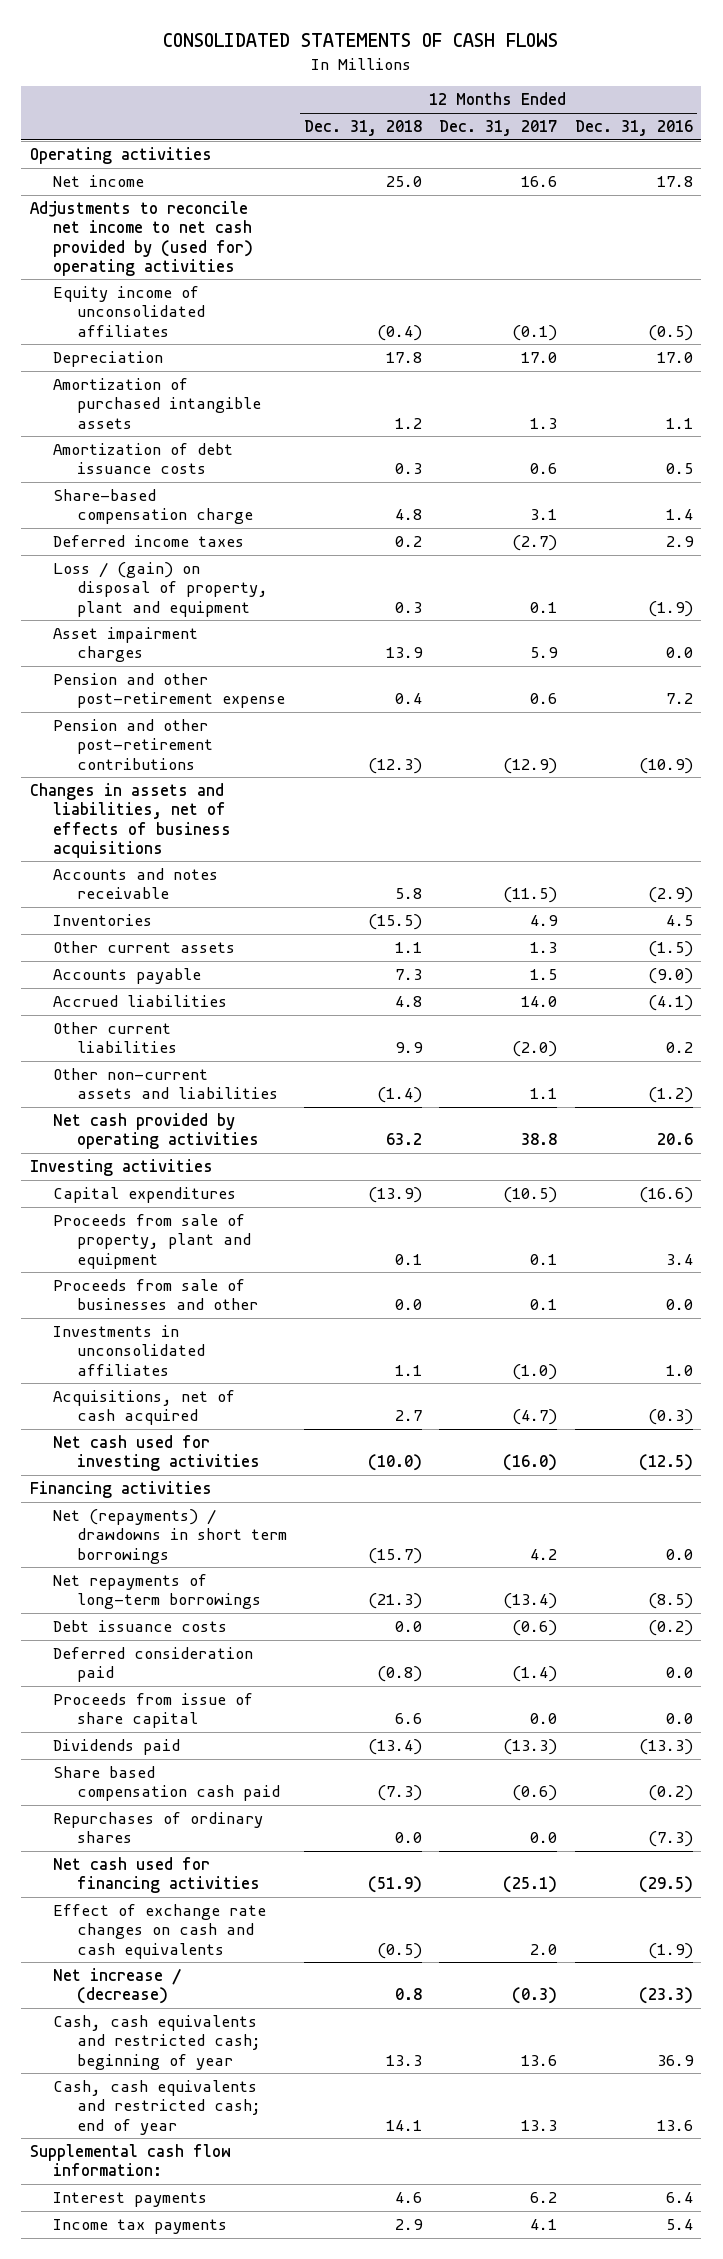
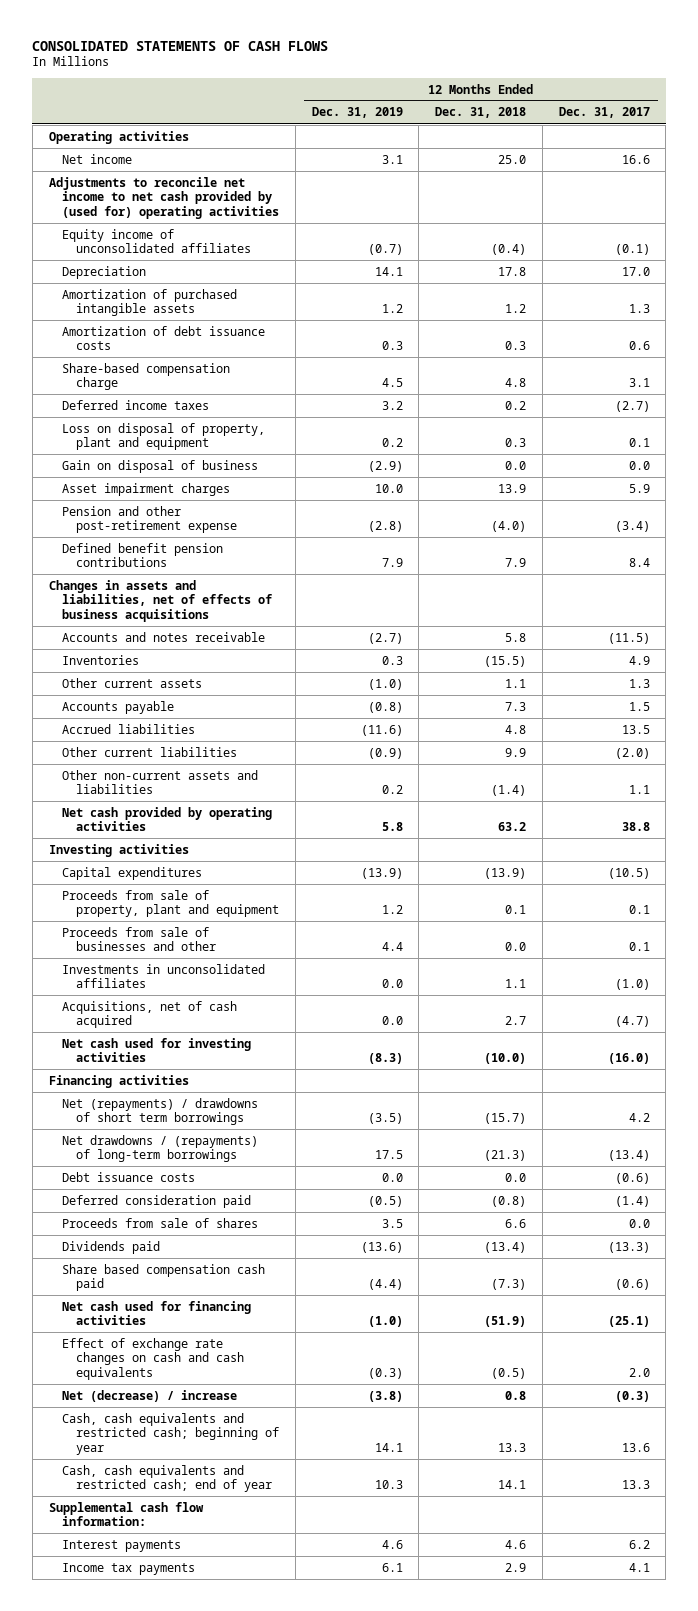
- | 12 Months Ended Dec. 31, 2018 | 12 Months Ended Dec. 31, 2017 | 12 Months Ended Dec. 31, 2016
+ | 12 Months Ended Dec. 31, 2019 | 12 Months Ended Dec. 31, 2018 | 12 Months Ended Dec. 31, 2017
- Loss / (gain) on disposal of property, plant and equipment | 0.3 | 0.1 | (1.9)
+ Loss on disposal of property, plant and equipment | 0.2 | 0.3 | 0.1
+ Gain on disposal of business | (2.9) | 0.0 | 0.0
- Pension and other post-retirement expense | 0.4 | 0.6 | 7.2
- Pension and other post-retirement contributions | (12.3) | (12.9) | (10.9)
+ Pension and other post-retirement expense | (2.8) | (4.0) | (3.4)
+ Defined benefit pension contributions | 7.9 | 7.9 | 8.4
- Accrued liabilities | 4.8 | 14.0 | (4.1)
+ Accrued liabilities | (11.6) | 4.8 | 13.5
- Net (repayments) / drawdowns in short term borrowings | (15.7) | 4.2 | 0.0
- Net repayments of long-term borrowings | (21.3) | (13.4) | (8.5)
+ Net (repayments) / drawdowns of short term borrowings | (3.5) | (15.7) | 4.2
+ Net drawdowns / (repayments) of long-term borrowings | 17.5 | (21.3) | (13.4)
- Proceeds from issue of share capital | 6.6 | 0.0 | 0.0
+ Proceeds from sale of shares | 3.5 | 6.6 | 0.0
- Repurchases of ordinary shares | 0.0 | 0.0 | (7.3)
- Net increase / (decrease) | 0.8 | (0.3) | (23.3)
+ Net (decrease) / increase | (3.8) | 0.8 | (0.3)

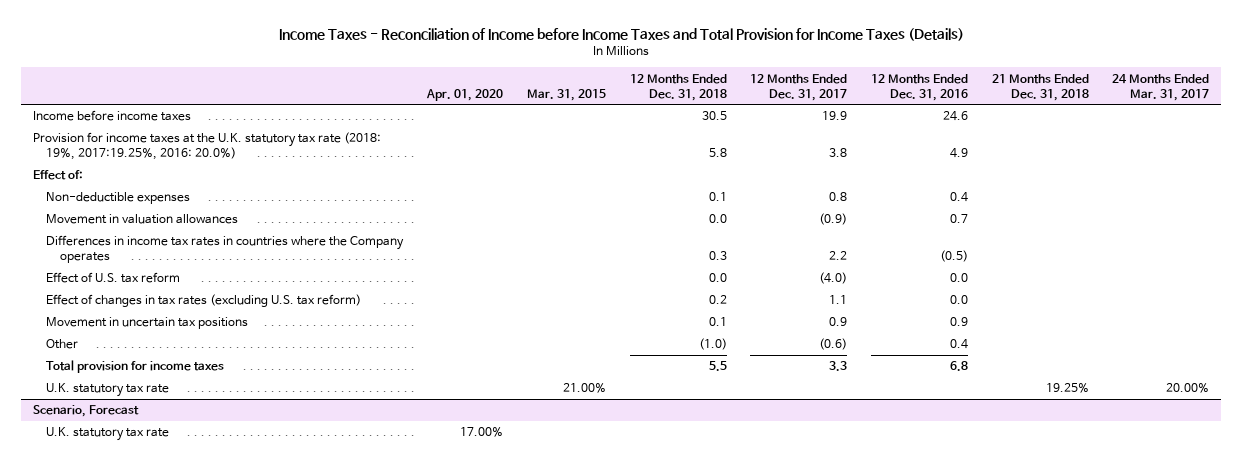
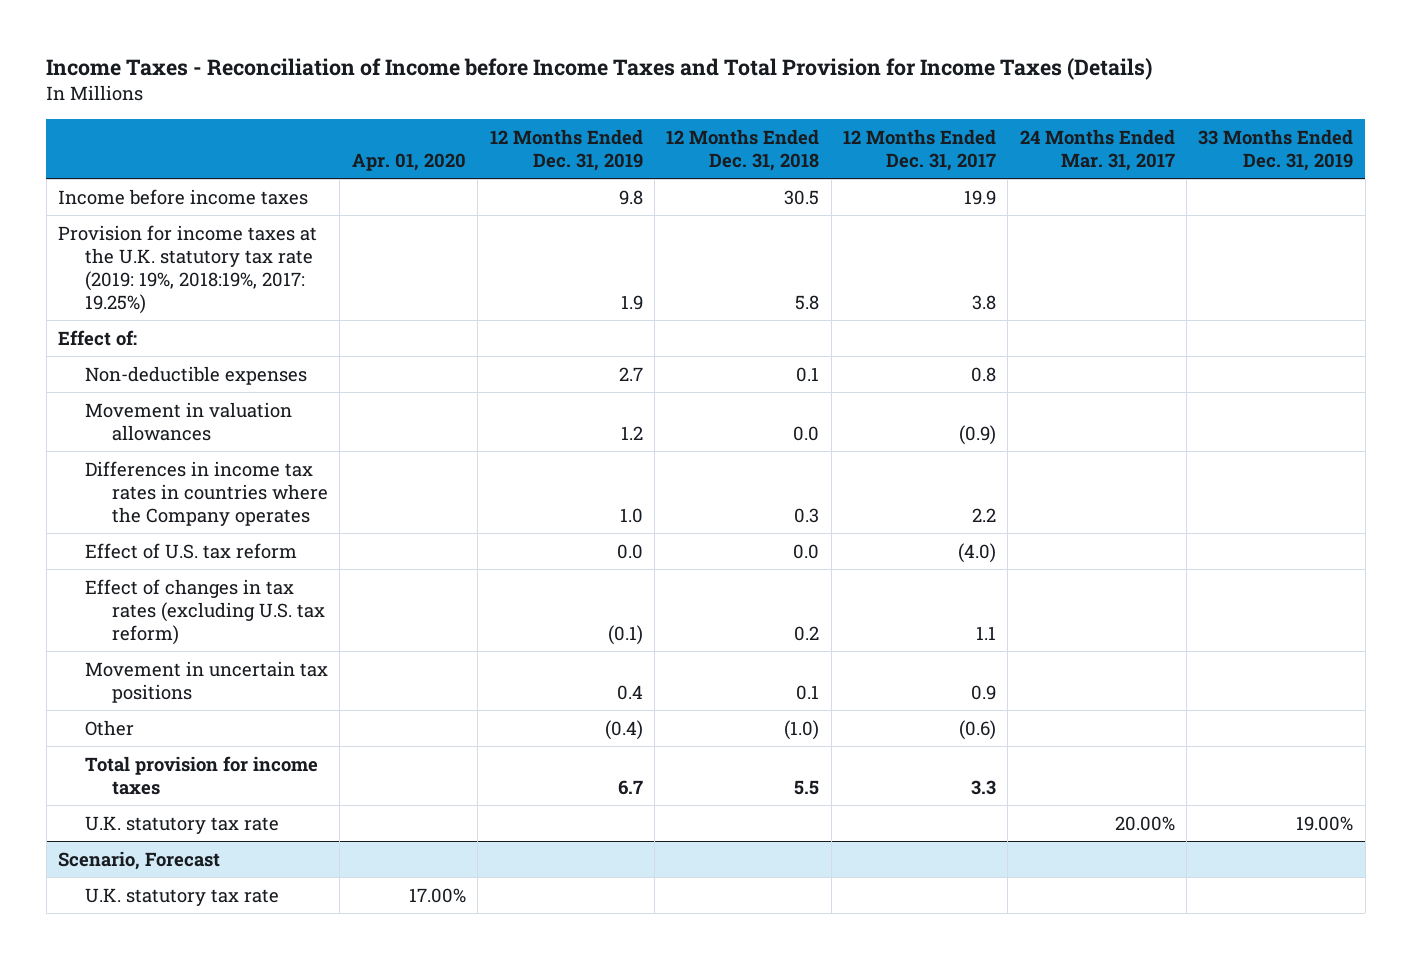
- | Apr. 01, 2020 | Mar. 31, 2015 | 12 Months Ended Dec. 31, 2018 | 12 Months Ended Dec. 31, 2017 | 12 Months Ended Dec. 31, 2016 | 21 Months Ended Dec. 31, 2018 | 24 Months Ended Mar. 31, 2017
+ | Apr. 01, 2020 | 12 Months Ended Dec. 31, 2019 | 12 Months Ended Dec. 31, 2018 | 12 Months Ended Dec. 31, 2017 | 24 Months Ended Mar. 31, 2017 | 33 Months Ended Dec. 31, 2019
- Provision for income taxes at the U.K. statutory tax rate (2018: 19%, 2017:19.25%, 2016: 20.0%) | | | 5.8 | 3.8 | 4.9 | |
+ Provision for income taxes at the U.K. statutory tax rate (2019: 19%, 2018:19%, 2017: 19.25%) | | 1.9 | 5.8 | 3.8 | |

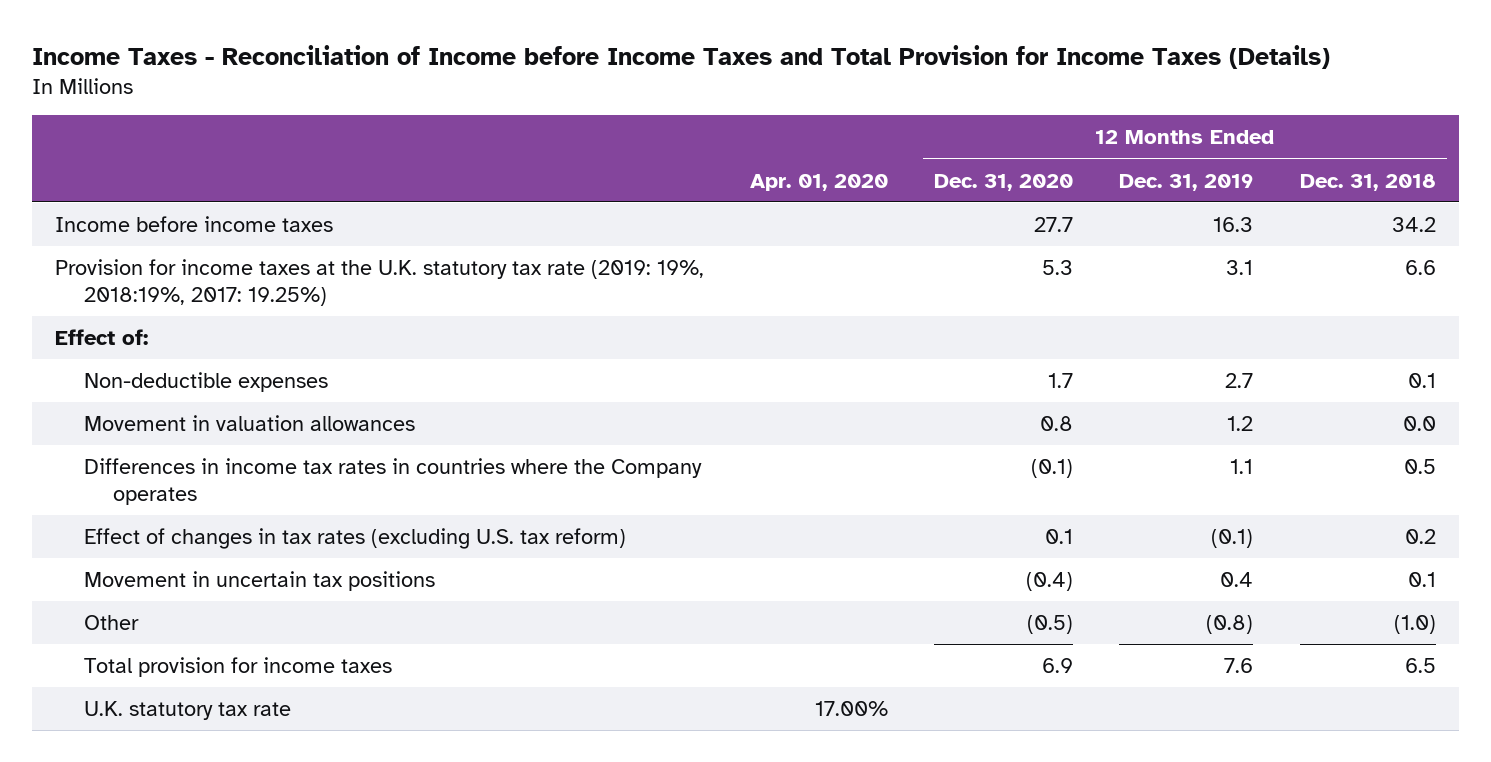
- | Apr. 01, 2020 | 12 Months Ended Dec. 31, 2019 | 12 Months Ended Dec. 31, 2018 | 12 Months Ended Dec. 31, 2017 | 24 Months Ended Mar. 31, 2017 | 33 Months Ended Dec. 31, 2019
+ | Apr. 01, 2020 | 12 Months Ended Dec. 31, 2020 | 12 Months Ended Dec. 31, 2019 | 12 Months Ended Dec. 31, 2018
- Income before income taxes | | 9.8 | 30.5 | 19.9 | |
- Provision for income taxes at the U.K. statutory tax rate (2019: 19%, 2018:19%, 2017: 19.25%) | | 1.9 | 5.8 | 3.8 | |
+ Income before income taxes | | 27.7 | 16.3 | 34.2
+ Provision for income taxes at the U.K. statutory tax rate (2019: 19%, 2018:19%, 2017: 19.25%) | | 5.3 | 3.1 | 6.6
- Differences in income tax rates in countries where the Company operates | | 1.0 | 0.3 | 2.2 | |
- Effect of U.S. tax reform | | 0.0 | 0.0 | (4.0) | |
+ Differences in income tax rates in countries where the Company operates | | (0.1) | 1.1 | 0.5
- Other | | (0.4) | (1.0) | (0.6) | |
- Total provision for income taxes | | 6.7 | 5.5 | 3.3 | |
- U.K. statutory tax rate | | | | | 20.00% | 19.00%
- Scenario, Forecast
+ Other | | (0.5) | (0.8) | (1.0)
+ Total provision for income taxes | | 6.9 | 7.6 | 6.5

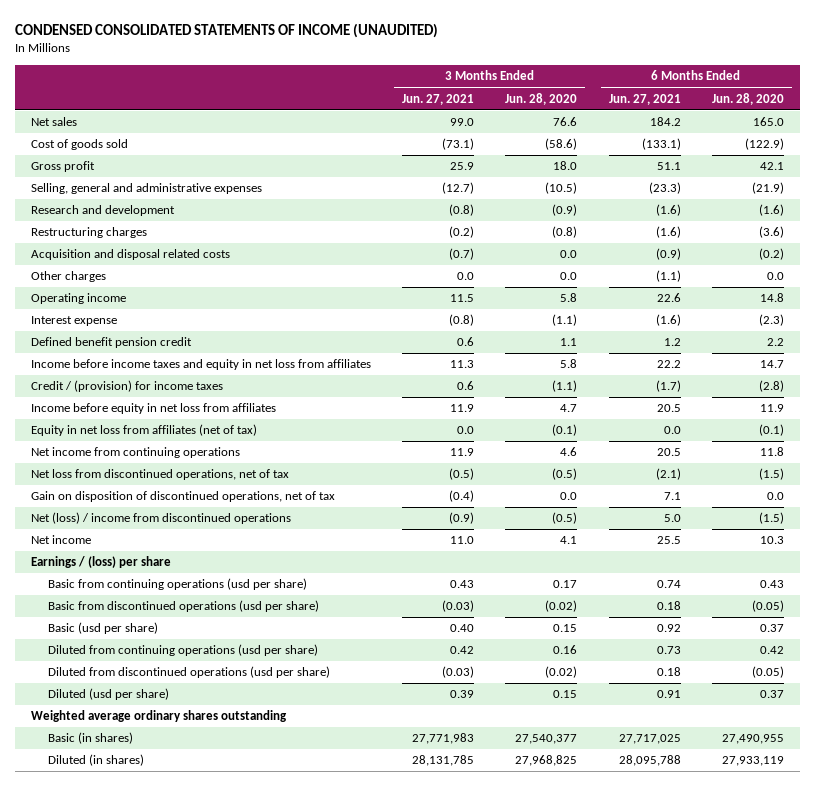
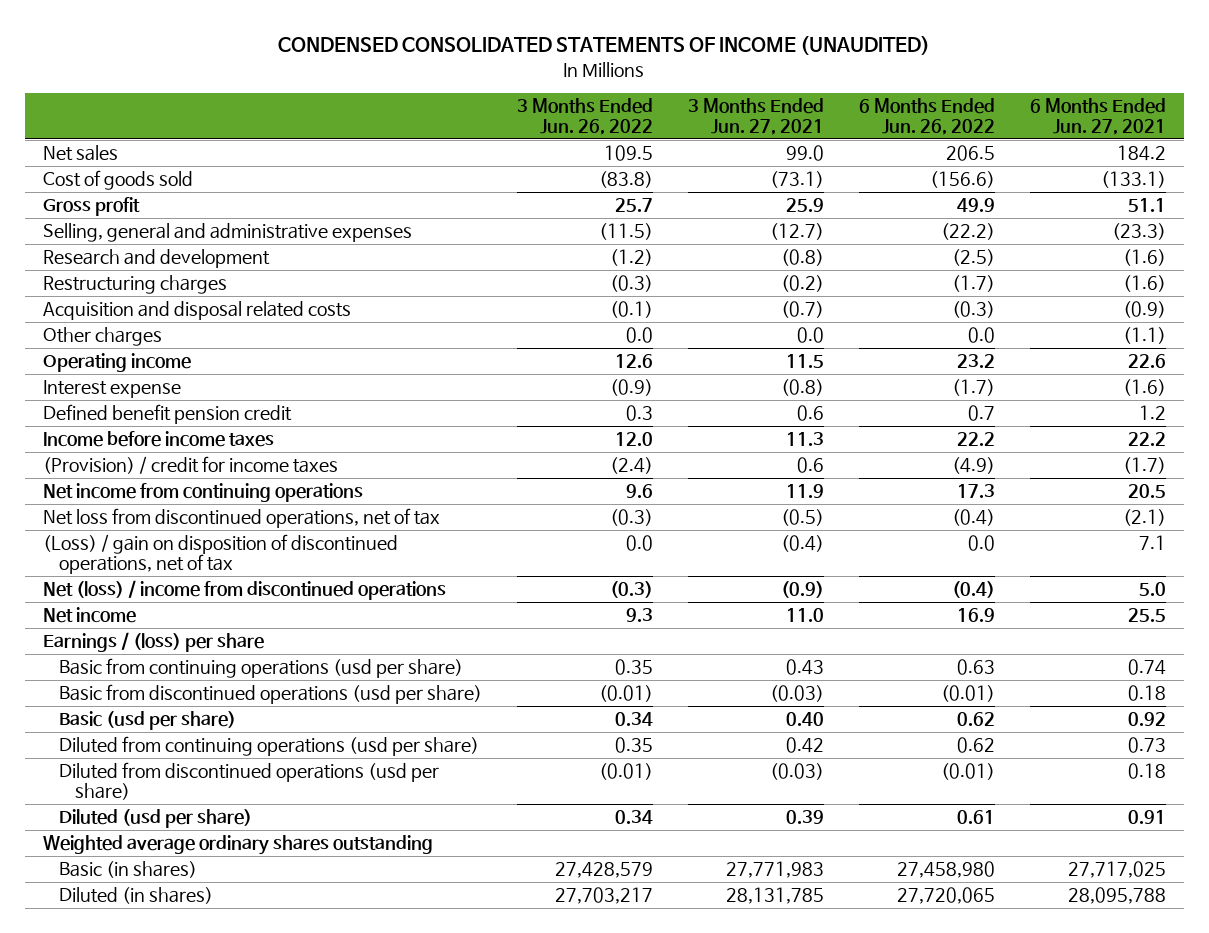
- | 3 Months Ended Jun. 27, 2021 | 3 Months Ended Jun. 28, 2020 | 6 Months Ended Jun. 27, 2021 | 6 Months Ended Jun. 28, 2020
+ | 3 Months Ended Jun. 26, 2022 | 3 Months Ended Jun. 27, 2021 | 6 Months Ended Jun. 26, 2022 | 6 Months Ended Jun. 27, 2021
- Income before income taxes and equity in net loss from affiliates | 11.3 | 5.8 | 22.2 | 14.7
- Credit / (provision) for income taxes | 0.6 | (1.1) | (1.7) | (2.8)
- Income before equity in net loss from affiliates | 11.9 | 4.7 | 20.5 | 11.9
- Equity in net loss from affiliates (net of tax) | 0.0 | (0.1) | 0.0 | (0.1)
+ Income before income taxes | 12.0 | 11.3 | 22.2 | 22.2
+ (Provision) / credit for income taxes | (2.4) | 0.6 | (4.9) | (1.7)
- Gain on disposition of discontinued operations, net of tax | (0.4) | 0.0 | 7.1 | 0.0
+ (Loss) / gain on disposition of discontinued operations, net of tax | 0.0 | (0.4) | 0.0 | 7.1

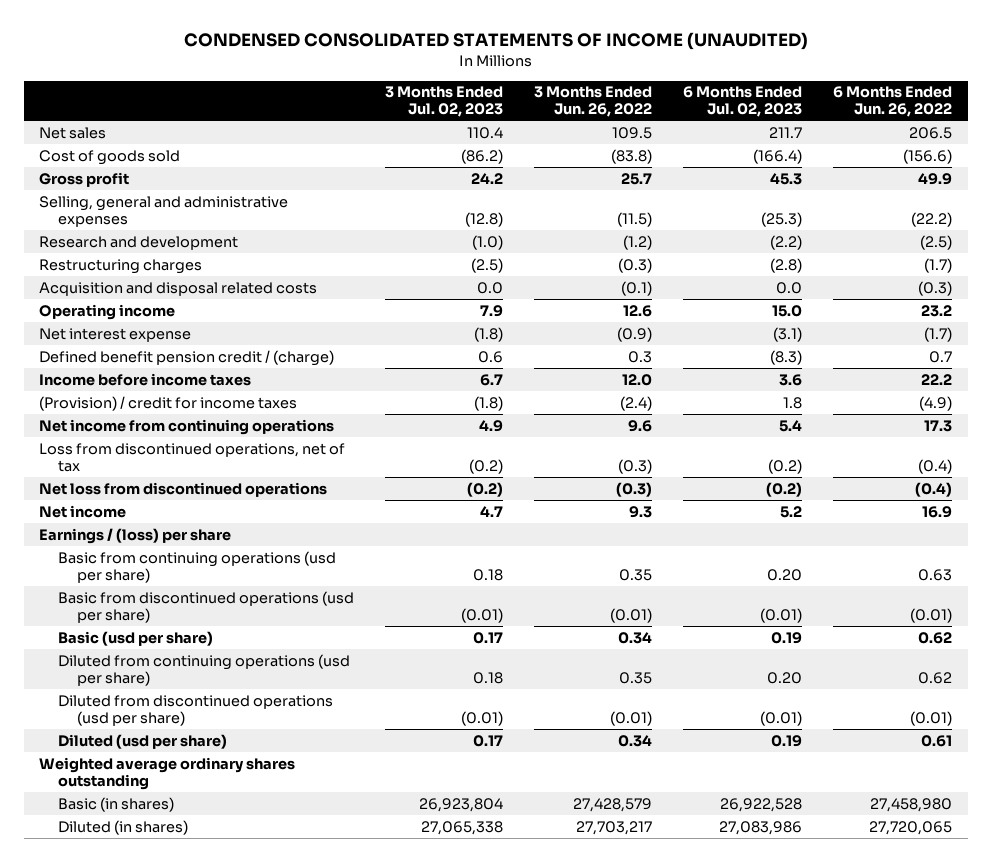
- | 3 Months Ended Jun. 26, 2022 | 3 Months Ended Jun. 27, 2021 | 6 Months Ended Jun. 26, 2022 | 6 Months Ended Jun. 27, 2021
+ | 3 Months Ended Jul. 02, 2023 | 3 Months Ended Jun. 26, 2022 | 6 Months Ended Jul. 02, 2023 | 6 Months Ended Jun. 26, 2022
- Other charges | 0.0 | 0.0 | 0.0 | (1.1)
- Interest expense | (0.9) | (0.8) | (1.7) | (1.6)
- Defined benefit pension credit | 0.3 | 0.6 | 0.7 | 1.2
+ Net interest expense | (1.8) | (0.9) | (3.1) | (1.7)
+ Defined benefit pension credit / (charge) | 0.6 | 0.3 | (8.3) | 0.7
- Net loss from discontinued operations, net of tax | (0.3) | (0.5) | (0.4) | (2.1)
- (Loss) / gain on disposition of discontinued operations, net of tax | 0.0 | (0.4) | 0.0 | 7.1
- Net (loss) / income from discontinued operations | (0.3) | (0.9) | (0.4) | 5.0
+ Loss from discontinued operations, net of tax | (0.2) | (0.3) | (0.2) | (0.4)
+ Net loss from discontinued operations | (0.2) | (0.3) | (0.2) | (0.4)

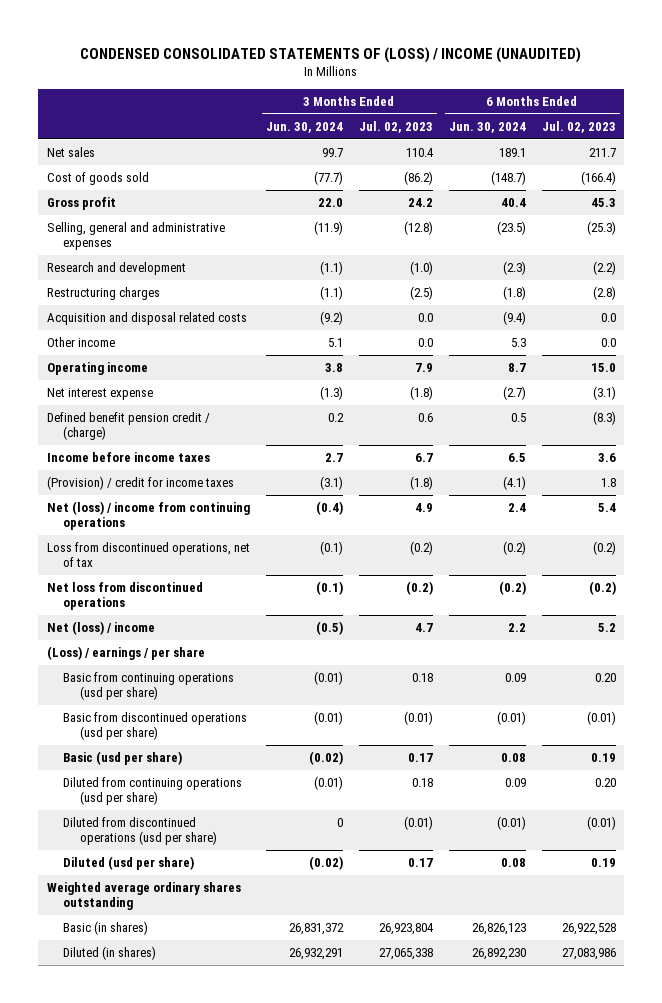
- CONDENSED CONSOLIDATED STATEMENTS OF INCOME (UNAUDITED)
+ CONDENSED CONSOLIDATED STATEMENTS OF (LOSS) / INCOME (UNAUDITED)
- | 3 Months Ended Jul. 02, 2023 | 3 Months Ended Jun. 26, 2022 | 6 Months Ended Jul. 02, 2023 | 6 Months Ended Jun. 26, 2022
+ | 3 Months Ended Jun. 30, 2024 | 3 Months Ended Jul. 02, 2023 | 6 Months Ended Jun. 30, 2024 | 6 Months Ended Jul. 02, 2023
+ Other income | 5.1 | 0.0 | 5.3 | 0.0
- Net income from continuing operations | 4.9 | 9.6 | 5.4 | 17.3
+ Net (loss) / income from continuing operations | (0.4) | 4.9 | 2.4 | 5.4
- Net income | 4.7 | 9.3 | 5.2 | 16.9
- Earnings / (loss) per share
+ Net (loss) / income | (0.5) | 4.7 | 2.2 | 5.2
+ (Loss) / earnings / per share

